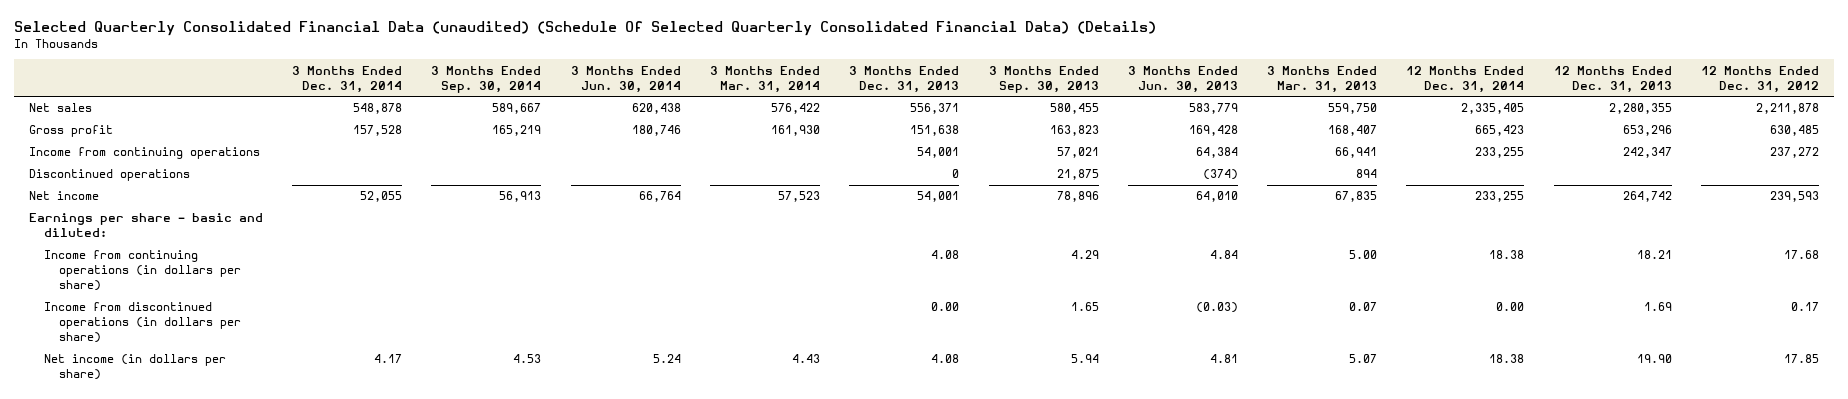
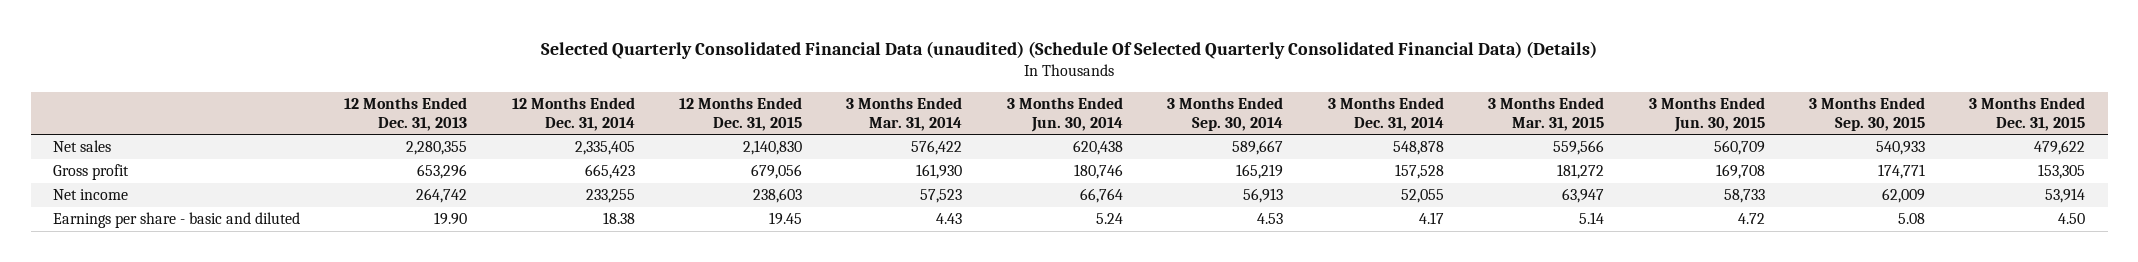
- | 3 Months Ended Dec. 31, 2014 | 3 Months Ended Sep. 30, 2014 | 3 Months Ended Jun. 30, 2014 | 3 Months Ended Mar. 31, 2014 | 3 Months Ended Dec. 31, 2013 | 3 Months Ended Sep. 30, 2013 | 3 Months Ended Jun. 30, 2013 | 3 Months Ended Mar. 31, 2013 | 12 Months Ended Dec. 31, 2014 | 12 Months Ended Dec. 31, 2013 | 12 Months Ended Dec. 31, 2012
+ | 12 Months Ended Dec. 31, 2013 | 12 Months Ended Dec. 31, 2014 | 12 Months Ended Dec. 31, 2015 | 3 Months Ended Mar. 31, 2014 | 3 Months Ended Jun. 30, 2014 | 3 Months Ended Sep. 30, 2014 | 3 Months Ended Dec. 31, 2014 | 3 Months Ended Mar. 31, 2015 | 3 Months Ended Jun. 30, 2015 | 3 Months Ended Sep. 30, 2015 | 3 Months Ended Dec. 31, 2015
- Income from continuing operations | | | | | 54,001 | 57,021 | 64,384 | 66,941 | 233,255 | 242,347 | 237,272
- Discontinued operations | | | | | 0 | 21,875 | (374) | 894 | | |
- Earnings per share - basic and diluted:
- Income from continuing operations (in dollars per share) | | | | | 4.08 | 4.29 | 4.84 | 5.00 | 18.38 | 18.21 | 17.68
- Income from discontinued operations (in dollars per share) | | | | | 0.00 | 1.65 | (0.03) | 0.07 | 0.00 | 1.69 | 0.17
- Net income (in dollars per share) | 4.17 | 4.53 | 5.24 | 4.43 | 4.08 | 5.94 | 4.81 | 5.07 | 18.38 | 19.90 | 17.85
+ Earnings per share - basic and diluted | 19.90 | 18.38 | 19.45 | 4.43 | 5.24 | 4.53 | 4.17 | 5.14 | 4.72 | 5.08 | 4.50

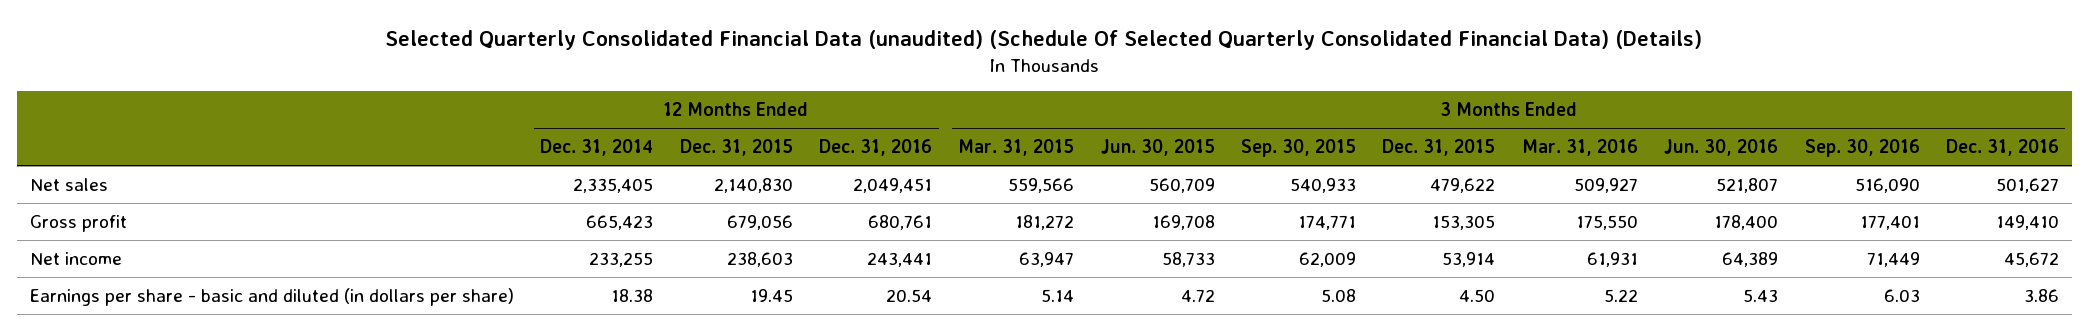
- | 12 Months Ended Dec. 31, 2013 | 12 Months Ended Dec. 31, 2014 | 12 Months Ended Dec. 31, 2015 | 3 Months Ended Mar. 31, 2014 | 3 Months Ended Jun. 30, 2014 | 3 Months Ended Sep. 30, 2014 | 3 Months Ended Dec. 31, 2014 | 3 Months Ended Mar. 31, 2015 | 3 Months Ended Jun. 30, 2015 | 3 Months Ended Sep. 30, 2015 | 3 Months Ended Dec. 31, 2015
+ | 12 Months Ended Dec. 31, 2014 | 12 Months Ended Dec. 31, 2015 | 12 Months Ended Dec. 31, 2016 | 3 Months Ended Mar. 31, 2015 | 3 Months Ended Jun. 30, 2015 | 3 Months Ended Sep. 30, 2015 | 3 Months Ended Dec. 31, 2015 | 3 Months Ended Mar. 31, 2016 | 3 Months Ended Jun. 30, 2016 | 3 Months Ended Sep. 30, 2016 | 3 Months Ended Dec. 31, 2016
- Earnings per share - basic and diluted | 19.90 | 18.38 | 19.45 | 4.43 | 5.24 | 4.53 | 4.17 | 5.14 | 4.72 | 5.08 | 4.50
+ Earnings per share - basic and diluted (in dollars per share) | 18.38 | 19.45 | 20.54 | 5.14 | 4.72 | 5.08 | 4.50 | 5.22 | 5.43 | 6.03 | 3.86

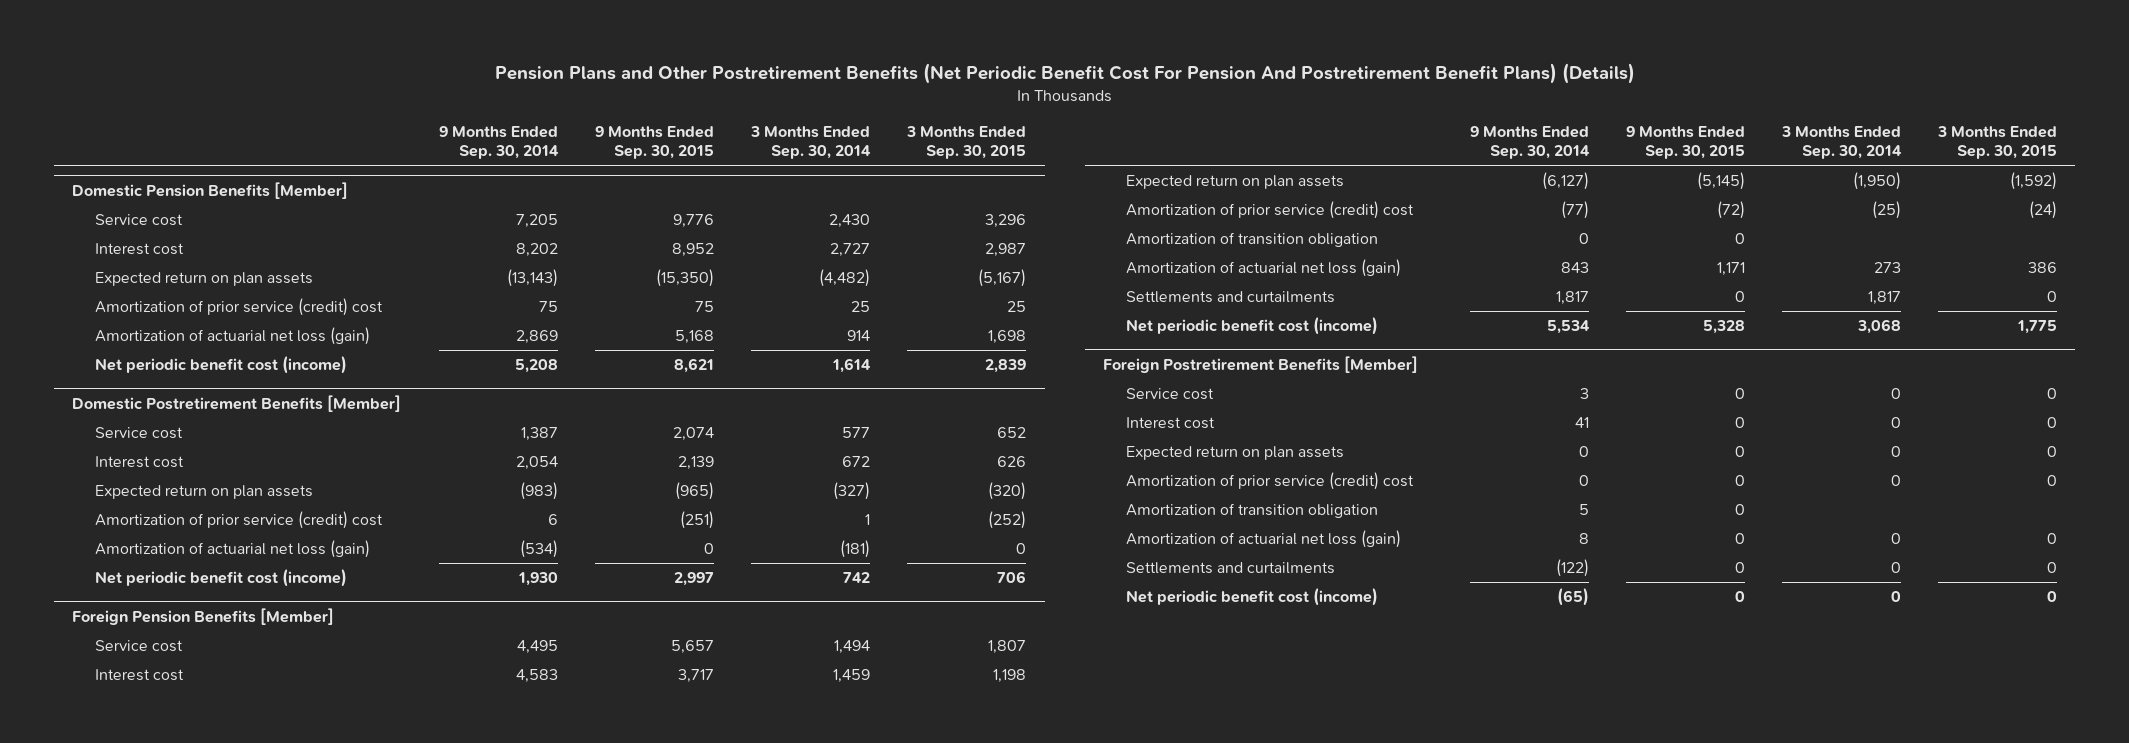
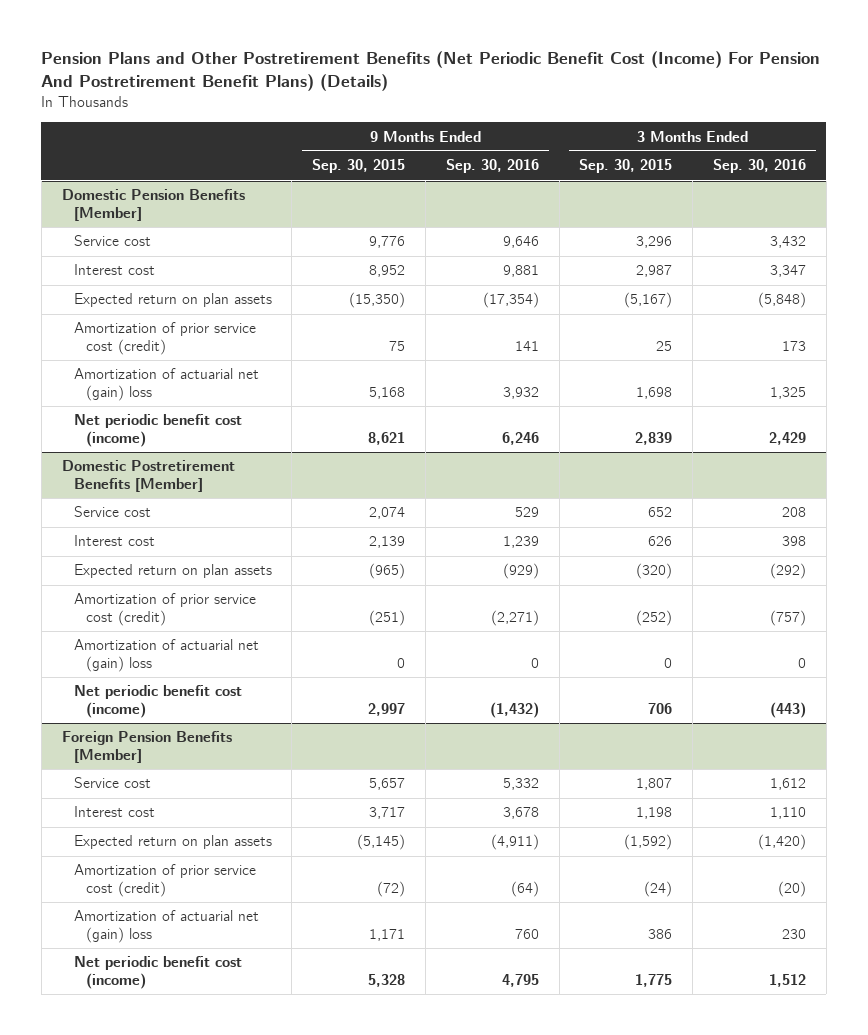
- Pension Plans and Other Postretirement Benefits (Net Periodic Benefit Cost For Pension And Postretirement Benefit Plans) (Details)
+ Pension Plans and Other Postretirement Benefits (Net Periodic Benefit Cost (Income) For Pension And Postretirement Benefit Plans) (Details)
- | 9 Months Ended Sep. 30, 2014 | 9 Months Ended Sep. 30, 2015 | 3 Months Ended Sep. 30, 2014 | 3 Months Ended Sep. 30, 2015
+ | 9 Months Ended Sep. 30, 2015 | 9 Months Ended Sep. 30, 2016 | 3 Months Ended Sep. 30, 2015 | 3 Months Ended Sep. 30, 2016
@ Domestic Pension Benefits [Member]
- Amortization of prior service (credit) cost | 75 | 75 | 25 | 25
- Amortization of actuarial net loss (gain) | 2,869 | 5,168 | 914 | 1,698
+ Amortization of prior service cost (credit) | 75 | 141 | 25 | 173
+ Amortization of actuarial net (gain) loss | 5,168 | 3,932 | 1,698 | 1,325
@ Domestic Postretirement Benefits [Member]
- Amortization of prior service (credit) cost | 6 | (251) | 1 | (252)
- Amortization of actuarial net loss (gain) | (534) | 0 | (181) | 0
+ Amortization of prior service cost (credit) | (251) | (2,271) | (252) | (757)
+ Amortization of actuarial net (gain) loss | 0 | 0 | 0 | 0
@ Foreign Pension Benefits [Member]
- Amortization of prior service (credit) cost | (77) | (72) | (25) | (24)
- Amortization of transition obligation | 0 | 0 | |
- Amortization of actuarial net loss (gain) | 843 | 1,171 | 273 | 386
- Settlements and curtailments | 1,817 | 0 | 1,817 | 0
+ Amortization of prior service cost (credit) | (72) | (64) | (24) | (20)
+ Amortization of actuarial net (gain) loss | 1,171 | 760 | 386 | 230
- Foreign Postretirement Benefits [Member]
- Service cost | 3 | 0 | 0 | 0
- Interest cost | 41 | 0 | 0 | 0
- Expected return on plan assets | 0 | 0 | 0 | 0
- Amortization of prior service (credit) cost | 0 | 0 | 0 | 0
- Amortization of transition obligation | 5 | 0 | |
- Amortization of actuarial net loss (gain) | 8 | 0 | 0 | 0
- Settlements and curtailments | (122) | 0 | 0 | 0
- Net periodic benefit cost (income) | (65) | 0 | 0 | 0

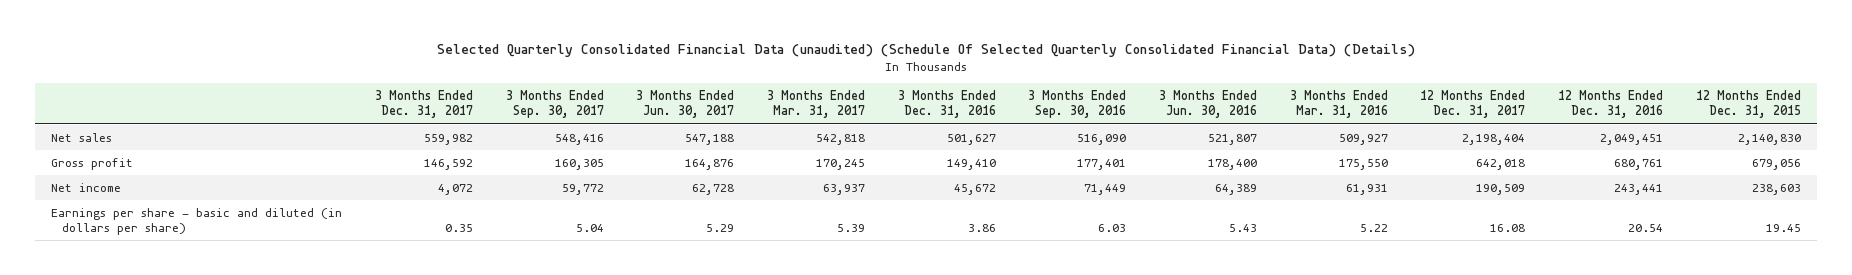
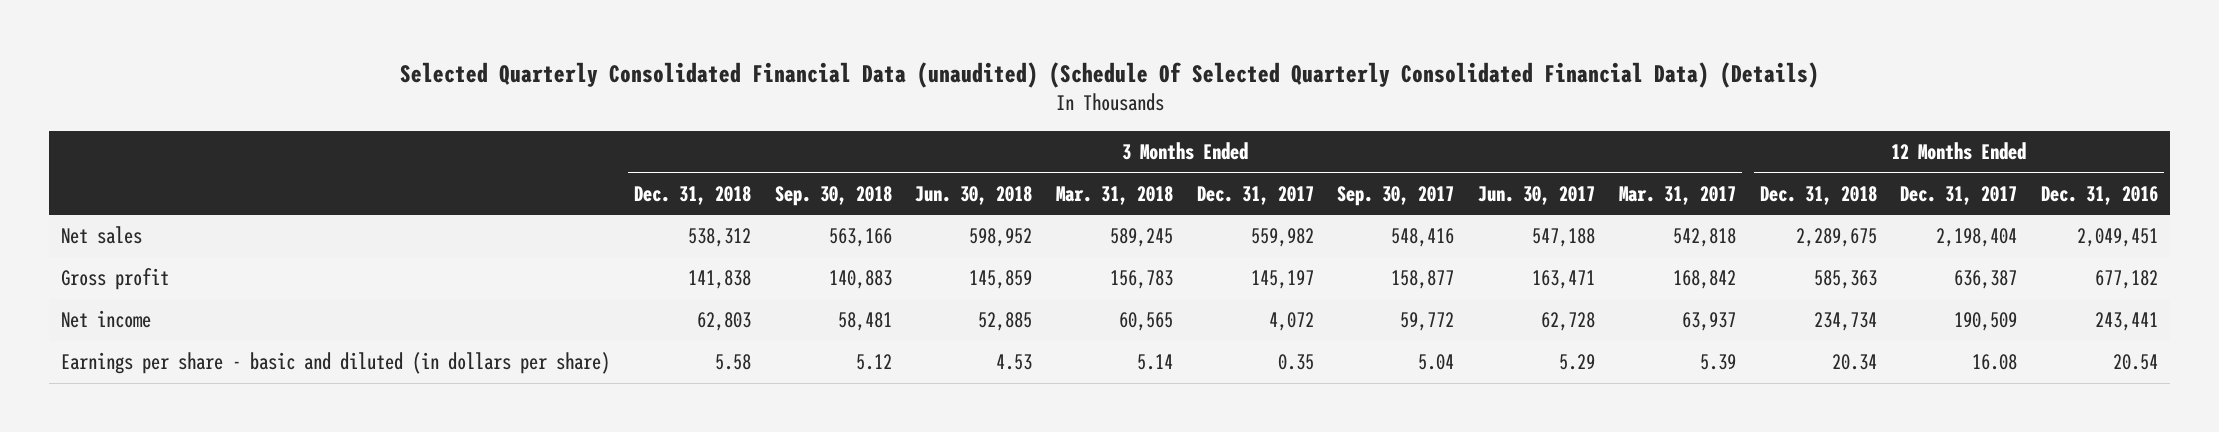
- | 3 Months Ended Dec. 31, 2017 | 3 Months Ended Sep. 30, 2017 | 3 Months Ended Jun. 30, 2017 | 3 Months Ended Mar. 31, 2017 | 3 Months Ended Dec. 31, 2016 | 3 Months Ended Sep. 30, 2016 | 3 Months Ended Jun. 30, 2016 | 3 Months Ended Mar. 31, 2016 | 12 Months Ended Dec. 31, 2017 | 12 Months Ended Dec. 31, 2016 | 12 Months Ended Dec. 31, 2015
+ | 3 Months Ended Dec. 31, 2018 | 3 Months Ended Sep. 30, 2018 | 3 Months Ended Jun. 30, 2018 | 3 Months Ended Mar. 31, 2018 | 3 Months Ended Dec. 31, 2017 | 3 Months Ended Sep. 30, 2017 | 3 Months Ended Jun. 30, 2017 | 3 Months Ended Mar. 31, 2017 | 12 Months Ended Dec. 31, 2018 | 12 Months Ended Dec. 31, 2017 | 12 Months Ended Dec. 31, 2016
- Gross profit | 146,592 | 160,305 | 164,876 | 170,245 | 149,410 | 177,401 | 178,400 | 175,550 | 642,018 | 680,761 | 679,056
+ Gross profit | 141,838 | 140,883 | 145,859 | 156,783 | 145,197 | 158,877 | 163,471 | 168,842 | 585,363 | 636,387 | 677,182

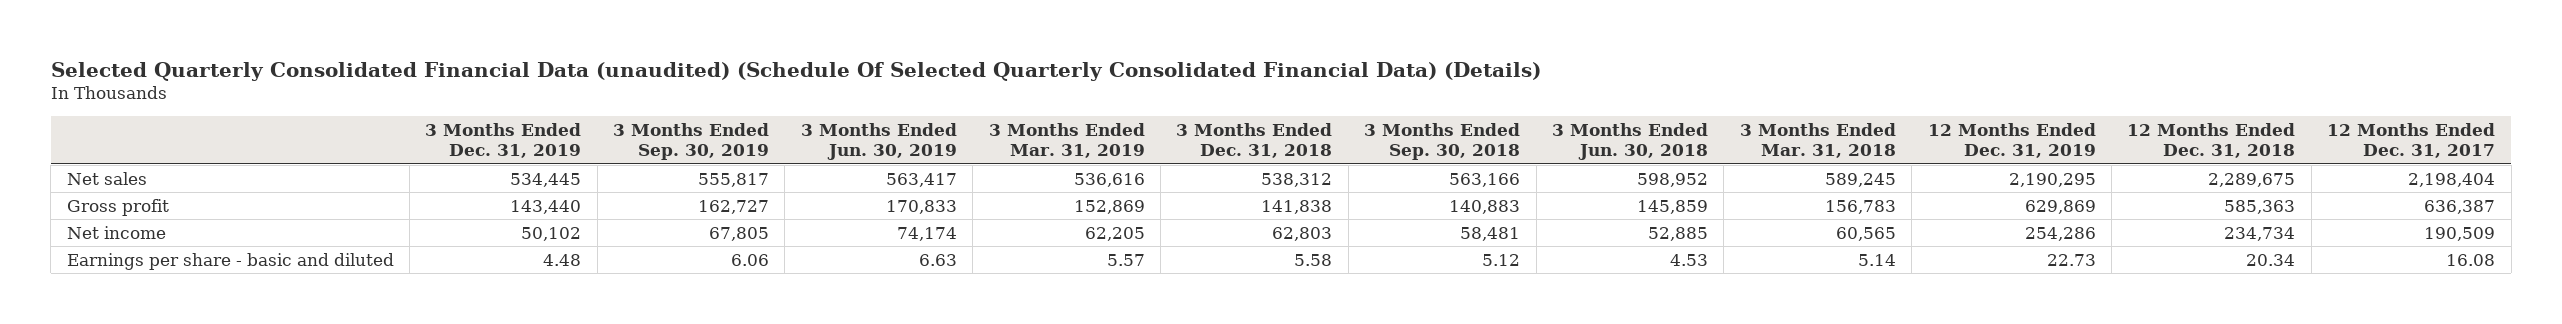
- | 3 Months Ended Dec. 31, 2018 | 3 Months Ended Sep. 30, 2018 | 3 Months Ended Jun. 30, 2018 | 3 Months Ended Mar. 31, 2018 | 3 Months Ended Dec. 31, 2017 | 3 Months Ended Sep. 30, 2017 | 3 Months Ended Jun. 30, 2017 | 3 Months Ended Mar. 31, 2017 | 12 Months Ended Dec. 31, 2018 | 12 Months Ended Dec. 31, 2017 | 12 Months Ended Dec. 31, 2016
+ | 3 Months Ended Dec. 31, 2019 | 3 Months Ended Sep. 30, 2019 | 3 Months Ended Jun. 30, 2019 | 3 Months Ended Mar. 31, 2019 | 3 Months Ended Dec. 31, 2018 | 3 Months Ended Sep. 30, 2018 | 3 Months Ended Jun. 30, 2018 | 3 Months Ended Mar. 31, 2018 | 12 Months Ended Dec. 31, 2019 | 12 Months Ended Dec. 31, 2018 | 12 Months Ended Dec. 31, 2017
- Earnings per share - basic and diluted (in dollars per share) | 5.58 | 5.12 | 4.53 | 5.14 | 0.35 | 5.04 | 5.29 | 5.39 | 20.34 | 16.08 | 20.54
+ Earnings per share - basic and diluted | 4.48 | 6.06 | 6.63 | 5.57 | 5.58 | 5.12 | 4.53 | 5.14 | 22.73 | 20.34 | 16.08

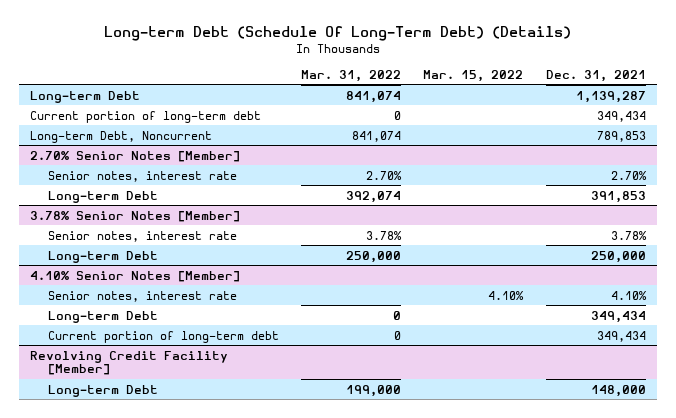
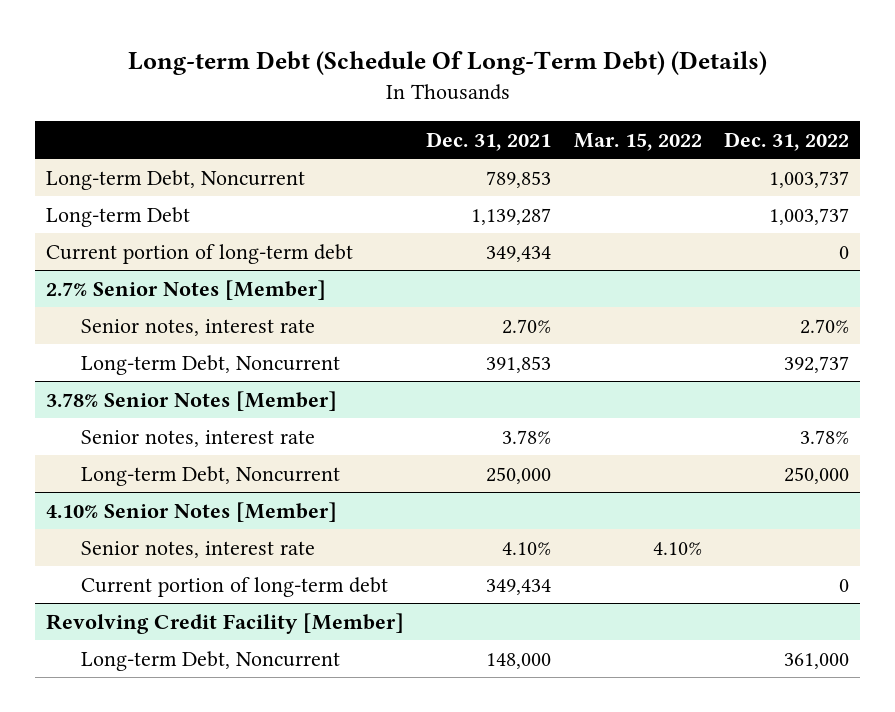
- | Mar. 31, 2022 | Mar. 15, 2022 | Dec. 31, 2021
+ | Dec. 31, 2021 | Mar. 15, 2022 | Dec. 31, 2022
moved up: Long-term Debt, Noncurrent | 789,853 | | 1,003,737
- 2.70% Senior Notes [Member]
+ 2.7% Senior Notes [Member]
- Long-term Debt | 392,074 | | 391,853
+ Long-term Debt, Noncurrent | 391,853 | | 392,737
@ 3.78% Senior Notes [Member]
- Long-term Debt | 250,000 | | 250,000
+ Long-term Debt, Noncurrent | 250,000 | | 250,000
@ 4.10% Senior Notes [Member]
- Long-term Debt | 0 | | 349,434
@ Revolving Credit Facility [Member]
- Long-term Debt | 199,000 | | 148,000
+ Long-term Debt, Noncurrent | 148,000 | | 361,000

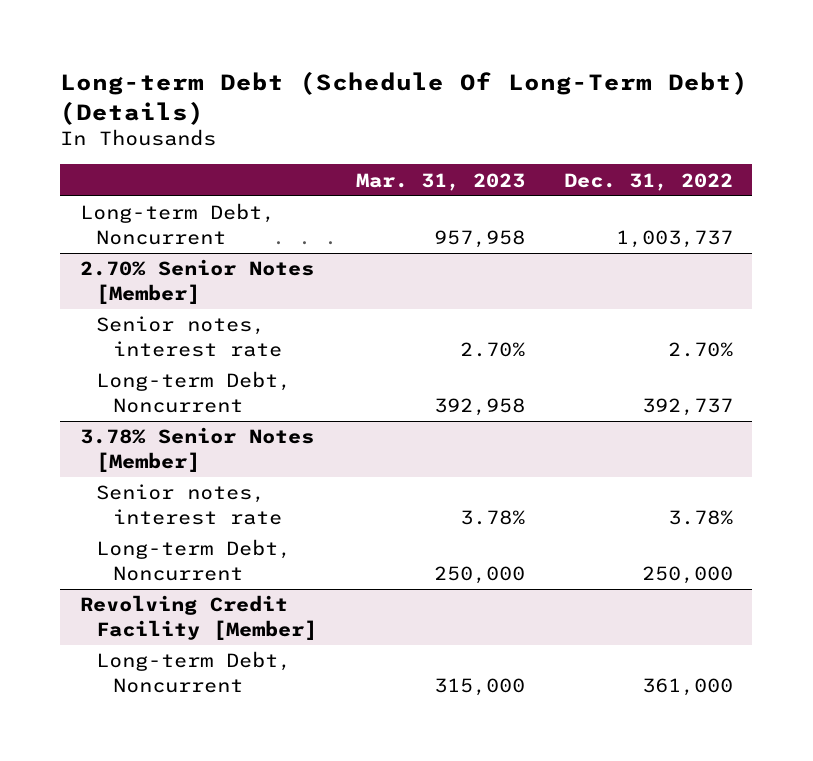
- | Dec. 31, 2021 | Mar. 15, 2022 | Dec. 31, 2022
+ | Mar. 31, 2023 | Dec. 31, 2022
- Long-term Debt | 1,139,287 | | 1,003,737
- Current portion of long-term debt | 349,434 | | 0
- 2.7% Senior Notes [Member]
+ 2.70% Senior Notes [Member]
- 4.10% Senior Notes [Member]
- Senior notes, interest rate | 4.10% | 4.10% |
- Current portion of long-term debt | 349,434 | | 0

